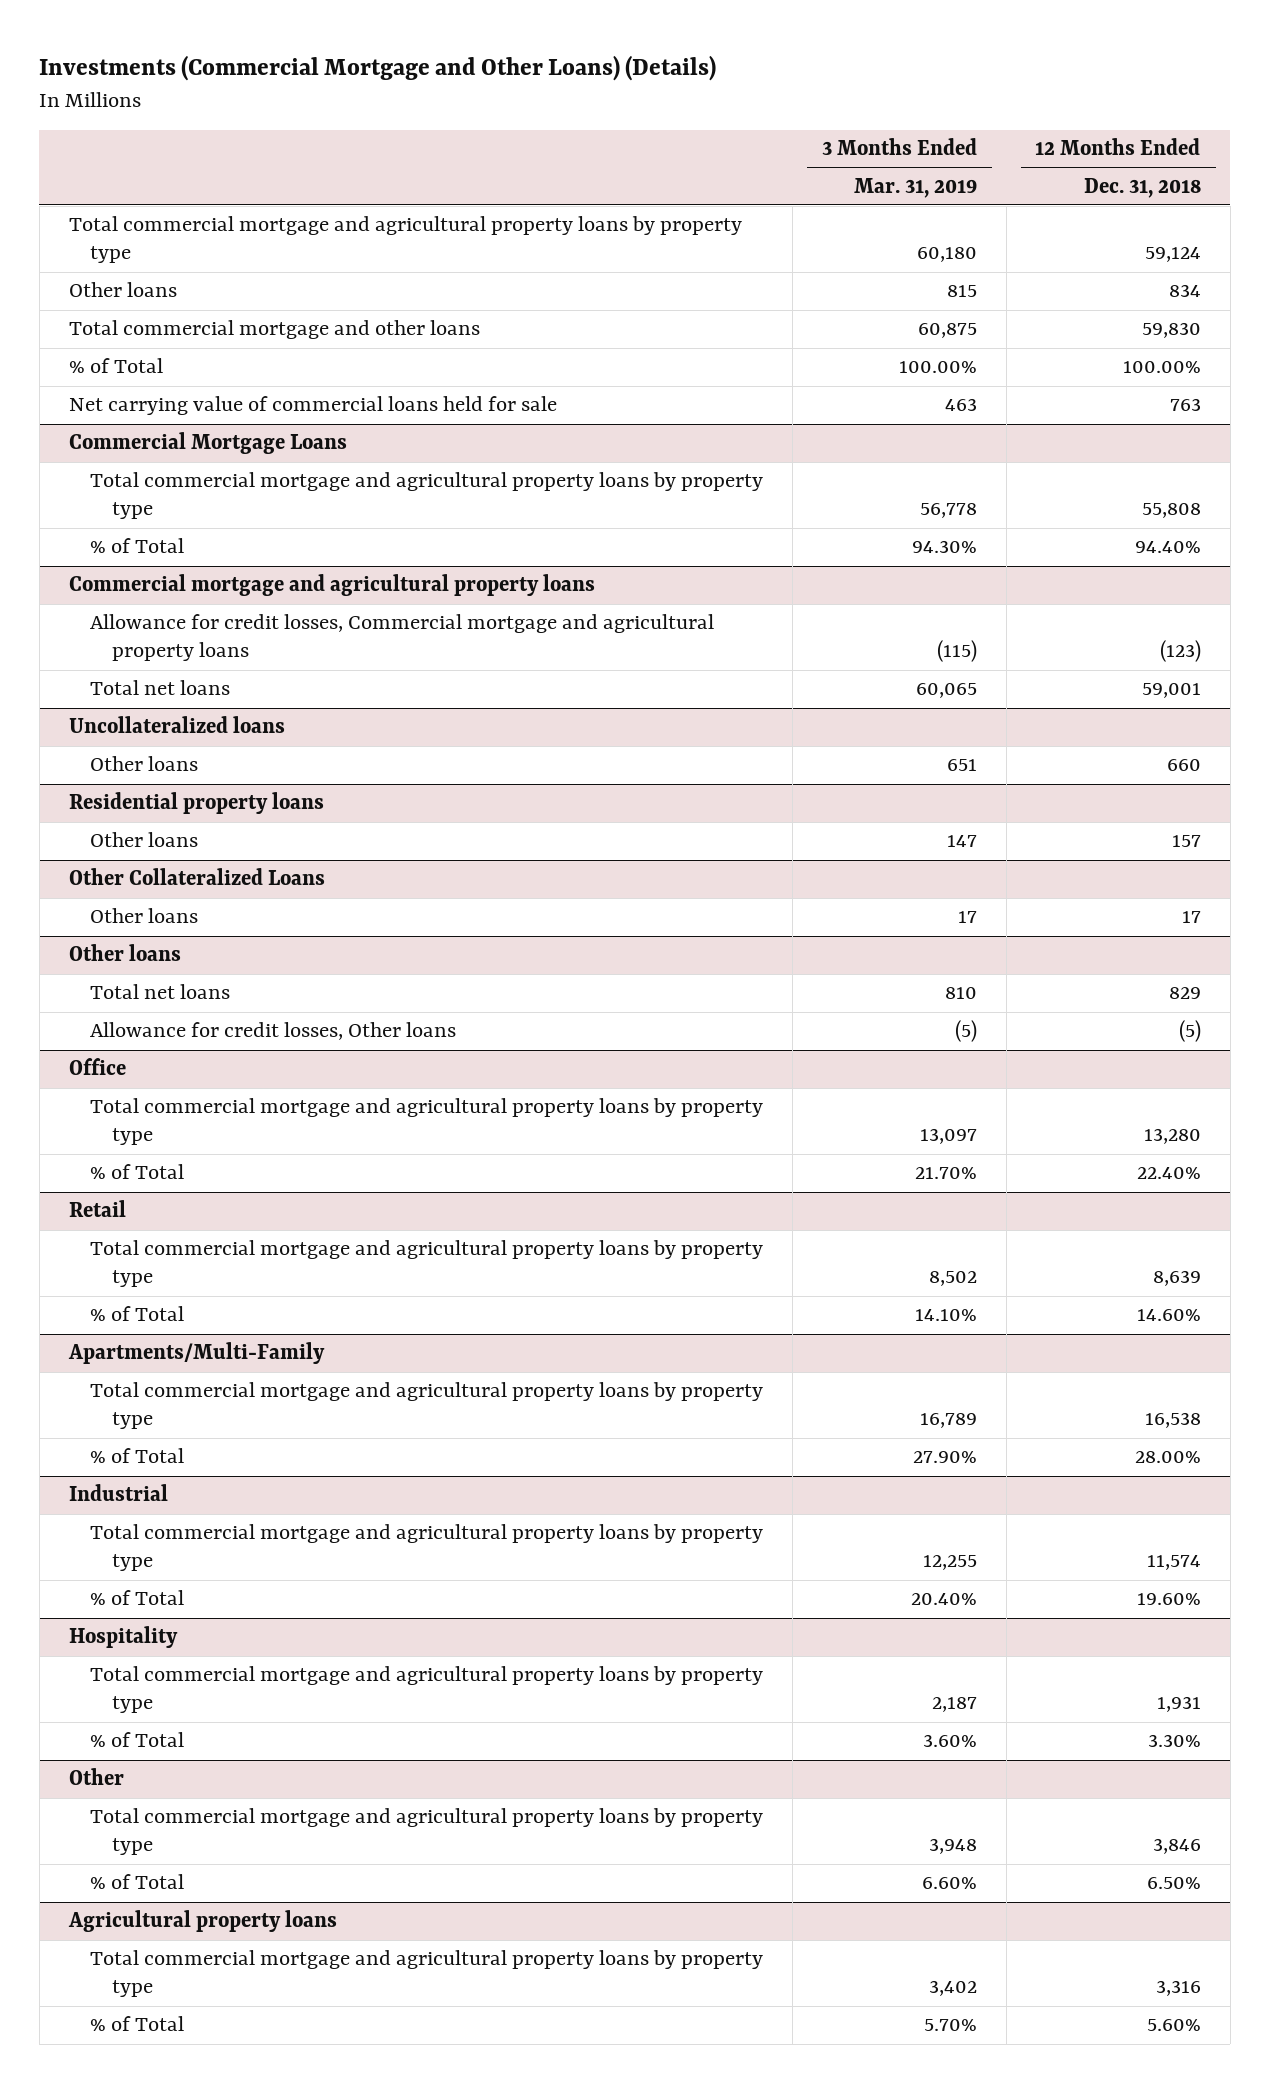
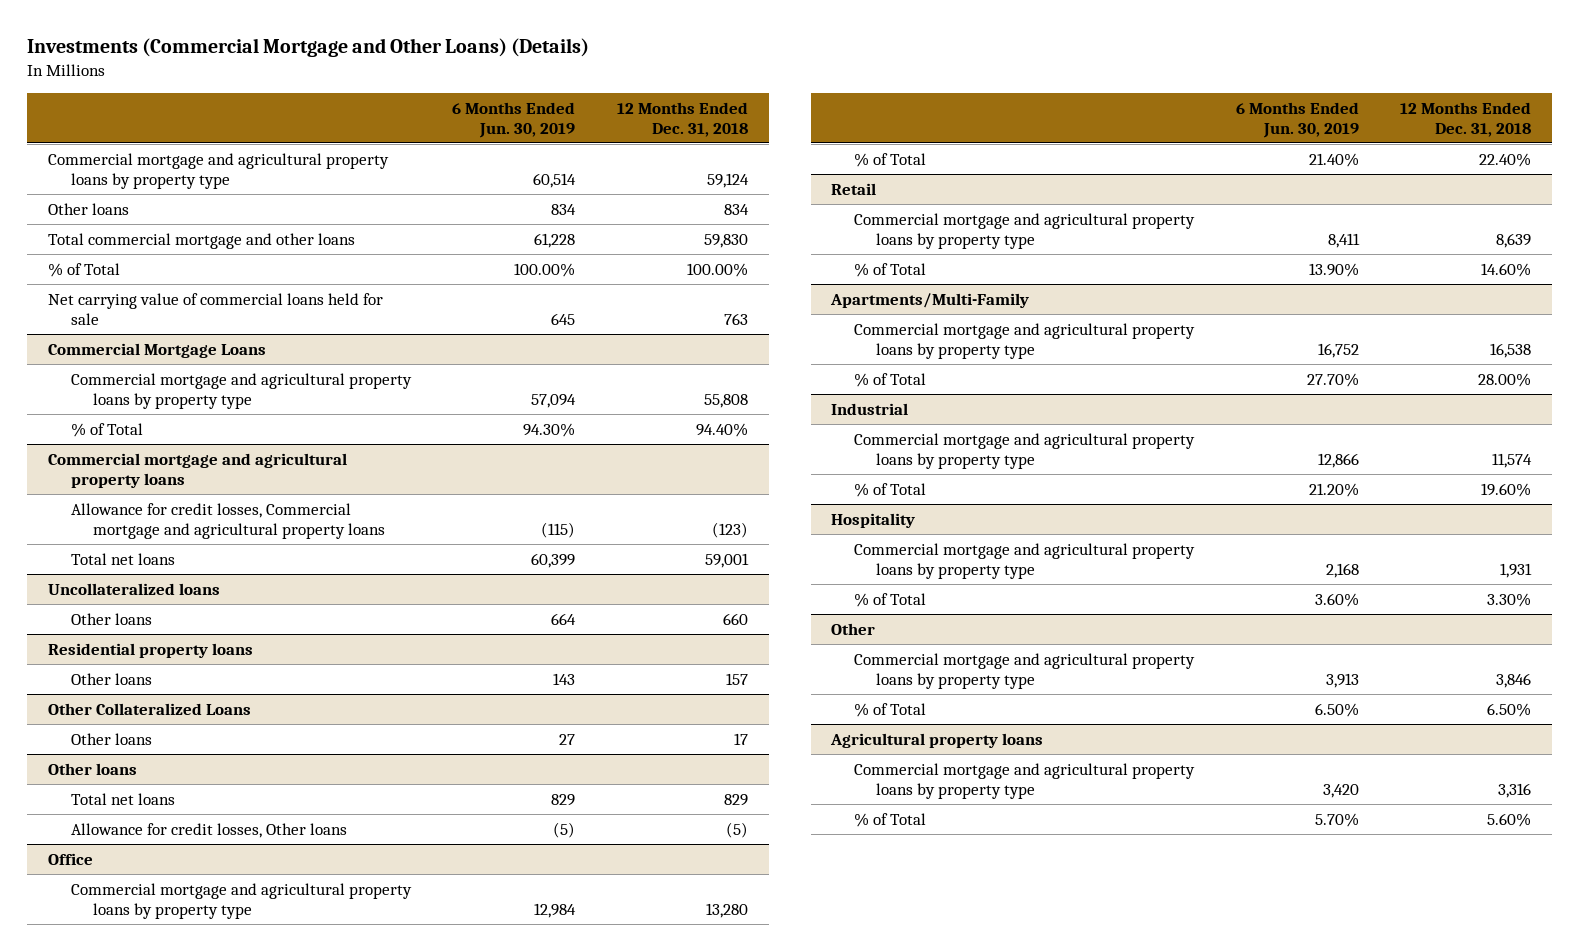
- | 3 Months Ended Mar. 31, 2019 | 12 Months Ended Dec. 31, 2018
+ | 6 Months Ended Jun. 30, 2019 | 12 Months Ended Dec. 31, 2018
- Total commercial mortgage and agricultural property loans by property type | 60,180 | 59,124
+ Commercial mortgage and agricultural property loans by property type | 60,514 | 59,124
@ Commercial Mortgage Loans
- Total commercial mortgage and agricultural property loans by property type | 56,778 | 55,808
+ Commercial mortgage and agricultural property loans by property type | 57,094 | 55,808
@ Office
- Total commercial mortgage and agricultural property loans by property type | 13,097 | 13,280
+ Commercial mortgage and agricultural property loans by property type | 12,984 | 13,280
@ Retail
- Total commercial mortgage and agricultural property loans by property type | 8,502 | 8,639
+ Commercial mortgage and agricultural property loans by property type | 8,411 | 8,639
@ Apartments/Multi-Family
- Total commercial mortgage and agricultural property loans by property type | 16,789 | 16,538
+ Commercial mortgage and agricultural property loans by property type | 16,752 | 16,538
@ Industrial
- Total commercial mortgage and agricultural property loans by property type | 12,255 | 11,574
+ Commercial mortgage and agricultural property loans by property type | 12,866 | 11,574
@ Hospitality
- Total commercial mortgage and agricultural property loans by property type | 2,187 | 1,931
+ Commercial mortgage and agricultural property loans by property type | 2,168 | 1,931
@ Other
- Total commercial mortgage and agricultural property loans by property type | 3,948 | 3,846
+ Commercial mortgage and agricultural property loans by property type | 3,913 | 3,846
@ Agricultural property loans
- Total commercial mortgage and agricultural property loans by property type | 3,402 | 3,316
+ Commercial mortgage and agricultural property loans by property type | 3,420 | 3,316

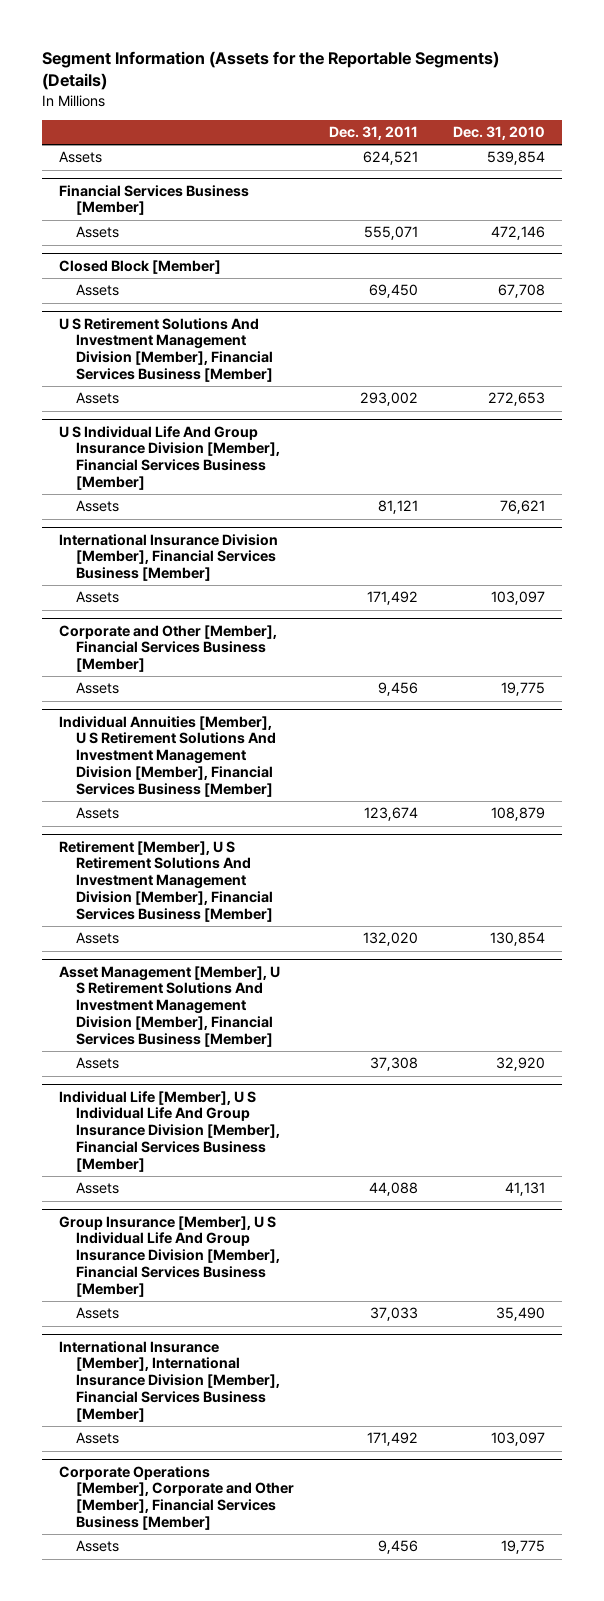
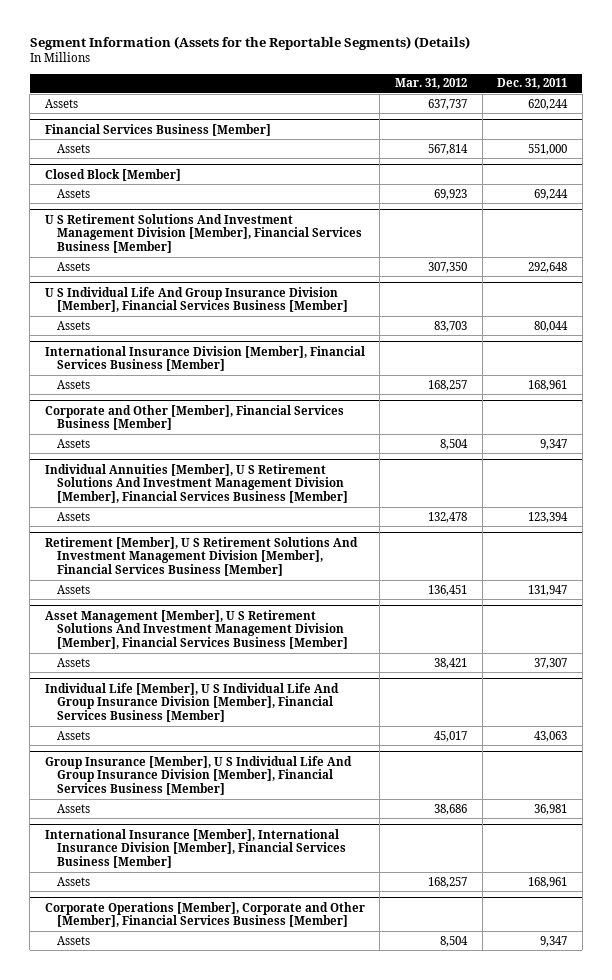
- | Dec. 31, 2011 | Dec. 31, 2010
+ | Mar. 31, 2012 | Dec. 31, 2011
- Assets | 624,521 | 539,854
+ Assets | 637,737 | 620,244
@ Financial Services Business [Member]
- Assets | 555,071 | 472,146
+ Assets | 567,814 | 551,000
@ Closed Block [Member]
- Assets | 69,450 | 67,708
+ Assets | 69,923 | 69,244
@ U S Retirement Solutions And Investment Management Division [Member], Financial Services Business [Member]
- Assets | 293,002 | 272,653
+ Assets | 307,350 | 292,648
@ U S Individual Life And Group Insurance Division [Member], Financial Services Business [Member]
- Assets | 81,121 | 76,621
+ Assets | 83,703 | 80,044
@ International Insurance Division [Member], Financial Services Business [Member]
- Assets | 171,492 | 103,097
+ Assets | 168,257 | 168,961
@ Corporate and Other [Member], Financial Services Business [Member]
- Assets | 9,456 | 19,775
+ Assets | 8,504 | 9,347
@ Individual Annuities [Member], U S Retirement Solutions And Investment Management Division [Member], Financial Services Business [Member]
- Assets | 123,674 | 108,879
+ Assets | 132,478 | 123,394
@ Retirement [Member], U S Retirement Solutions And Investment Management Division [Member], Financial Services Business [Member]
- Assets | 132,020 | 130,854
+ Assets | 136,451 | 131,947
@ Asset Management [Member], U S Retirement Solutions And Investment Management Division [Member], Financial Services Business [Member]
- Assets | 37,308 | 32,920
+ Assets | 38,421 | 37,307
@ Individual Life [Member], U S Individual Life And Group Insurance Division [Member], Financial Services Business [Member]
- Assets | 44,088 | 41,131
+ Assets | 45,017 | 43,063
@ Group Insurance [Member], U S Individual Life And Group Insurance Division [Member], Financial Services Business [Member]
- Assets | 37,033 | 35,490
+ Assets | 38,686 | 36,981
@ International Insurance [Member], International Insurance Division [Member], Financial Services Business [Member]
- Assets | 171,492 | 103,097
+ Assets | 168,257 | 168,961
@ Corporate Operations [Member], Corporate and Other [Member], Financial Services Business [Member]
- Assets | 9,456 | 19,775
+ Assets | 8,504 | 9,347

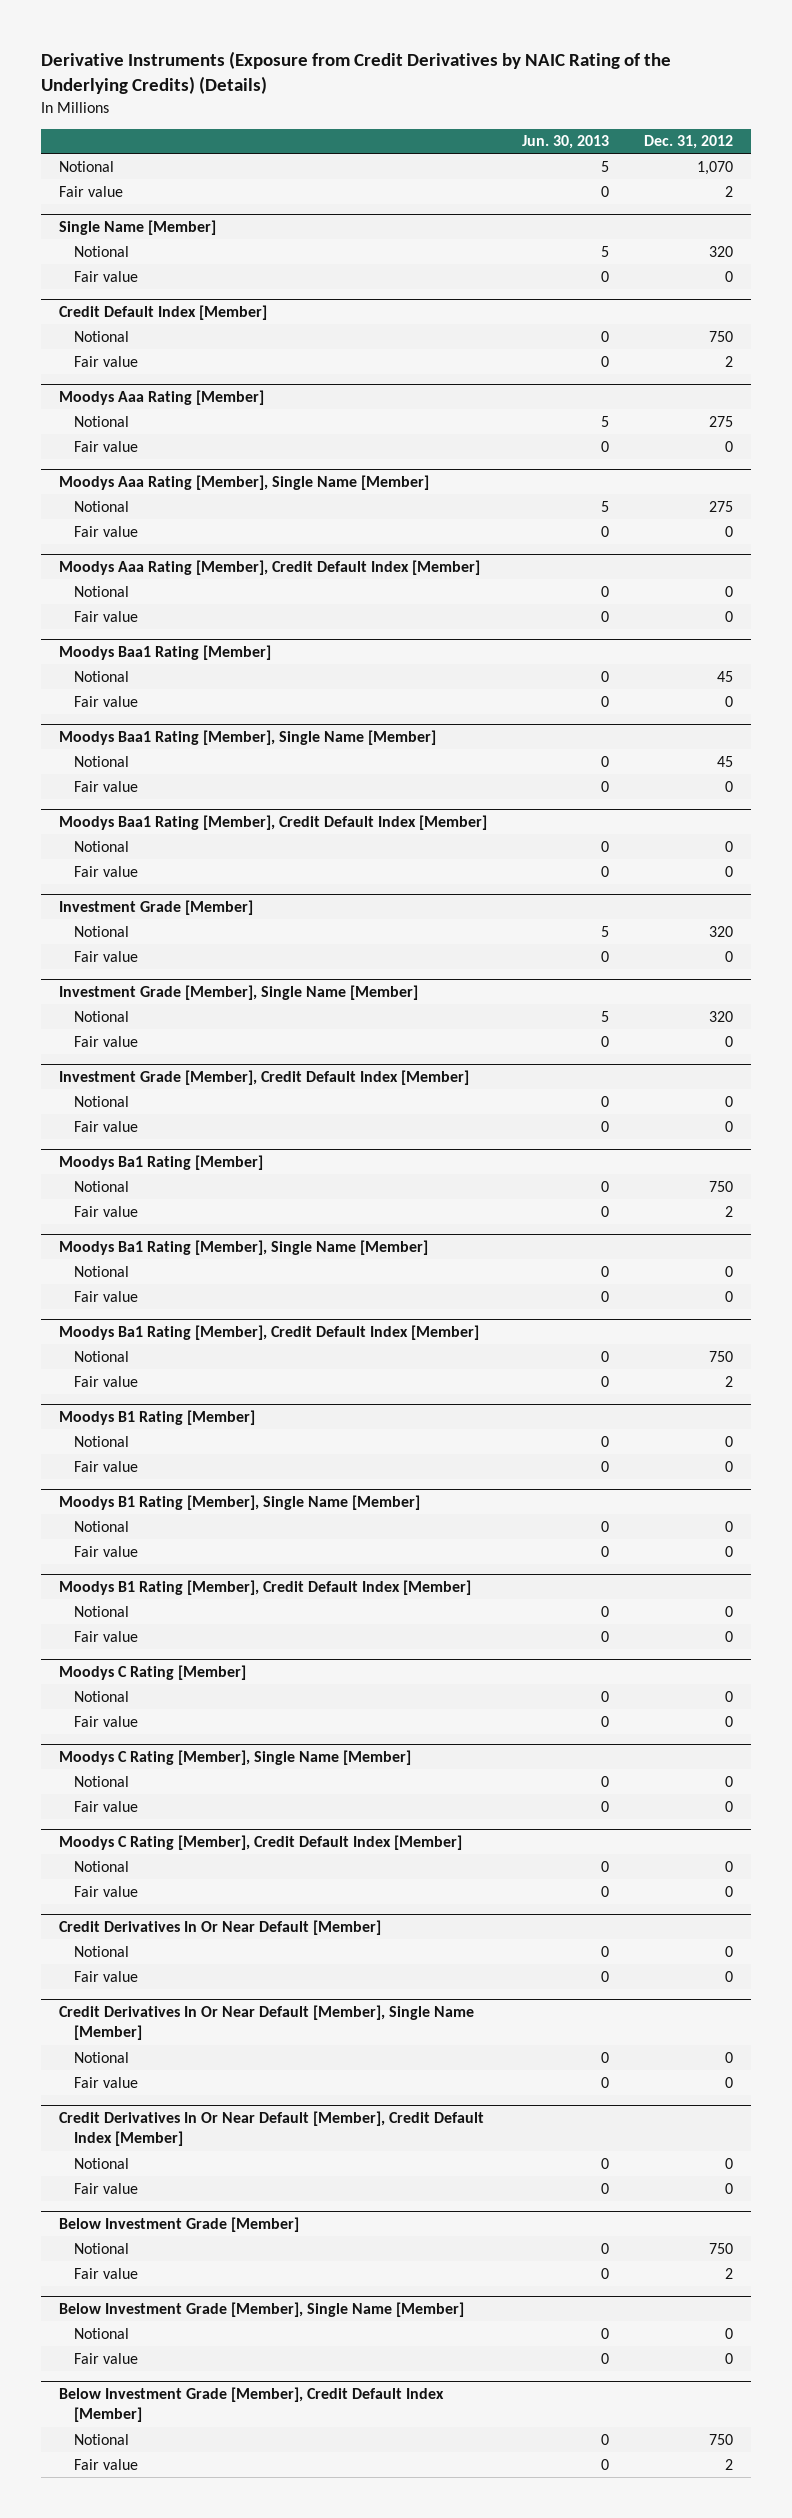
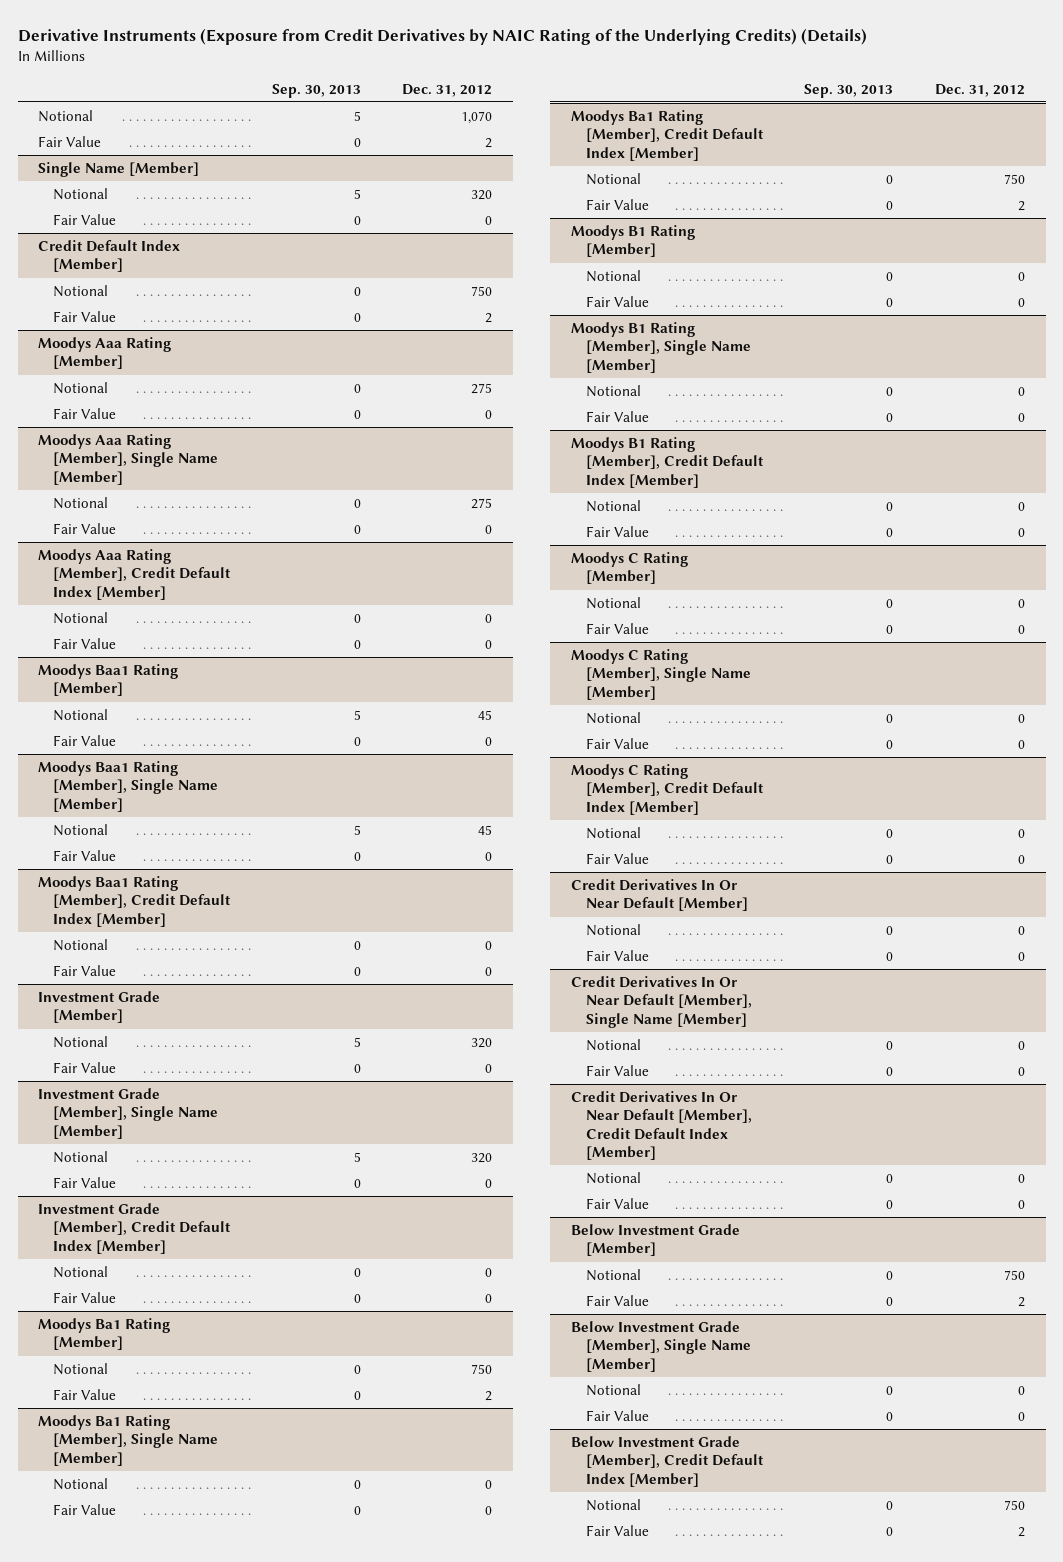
- | Jun. 30, 2013 | Dec. 31, 2012
+ | Sep. 30, 2013 | Dec. 31, 2012
- Fair value | 0 | 2
+ Fair Value | 0 | 2
@ Single Name [Member]
- Fair value | 0 | 0
+ Fair Value | 0 | 0
@ Credit Default Index [Member]
- Fair value | 0 | 2
+ Fair Value | 0 | 2
@ Moodys Aaa Rating [Member]
- Fair value | 0 | 0
+ Fair Value | 0 | 0
@ Moodys Aaa Rating [Member], Single Name [Member]
- Fair value | 0 | 0
+ Fair Value | 0 | 0
@ Moodys Aaa Rating [Member], Credit Default Index [Member]
- Fair value | 0 | 0
+ Fair Value | 0 | 0
@ Moodys Baa1 Rating [Member]
- Fair value | 0 | 0
+ Fair Value | 0 | 0
@ Moodys Baa1 Rating [Member], Single Name [Member]
- Fair value | 0 | 0
+ Fair Value | 0 | 0
@ Moodys Baa1 Rating [Member], Credit Default Index [Member]
- Fair value | 0 | 0
+ Fair Value | 0 | 0
@ Investment Grade [Member]
- Fair value | 0 | 0
+ Fair Value | 0 | 0
@ Investment Grade [Member], Single Name [Member]
- Fair value | 0 | 0
+ Fair Value | 0 | 0
@ Investment Grade [Member], Credit Default Index [Member]
- Fair value | 0 | 0
+ Fair Value | 0 | 0
@ Moodys Ba1 Rating [Member]
- Fair value | 0 | 2
+ Fair Value | 0 | 2
@ Moodys Ba1 Rating [Member], Single Name [Member]
- Fair value | 0 | 0
+ Fair Value | 0 | 0
@ Moodys Ba1 Rating [Member], Credit Default Index [Member]
- Fair value | 0 | 2
+ Fair Value | 0 | 2
@ Moodys B1 Rating [Member]
- Fair value | 0 | 0
+ Fair Value | 0 | 0
@ Moodys B1 Rating [Member], Single Name [Member]
- Fair value | 0 | 0
+ Fair Value | 0 | 0
@ Moodys B1 Rating [Member], Credit Default Index [Member]
- Fair value | 0 | 0
+ Fair Value | 0 | 0
@ Moodys C Rating [Member]
- Fair value | 0 | 0
+ Fair Value | 0 | 0
@ Moodys C Rating [Member], Single Name [Member]
- Fair value | 0 | 0
+ Fair Value | 0 | 0
@ Moodys C Rating [Member], Credit Default Index [Member]
- Fair value | 0 | 0
+ Fair Value | 0 | 0
@ Credit Derivatives In Or Near Default [Member]
- Fair value | 0 | 0
+ Fair Value | 0 | 0
@ Credit Derivatives In Or Near Default [Member], Single Name [Member]
- Fair value | 0 | 0
+ Fair Value | 0 | 0
@ Credit Derivatives In Or Near Default [Member], Credit Default Index [Member]
- Fair value | 0 | 0
+ Fair Value | 0 | 0
@ Below Investment Grade [Member]
- Fair value | 0 | 2
+ Fair Value | 0 | 2
@ Below Investment Grade [Member], Single Name [Member]
- Fair value | 0 | 0
+ Fair Value | 0 | 0
@ Below Investment Grade [Member], Credit Default Index [Member]
- Fair value | 0 | 2
+ Fair Value | 0 | 2

